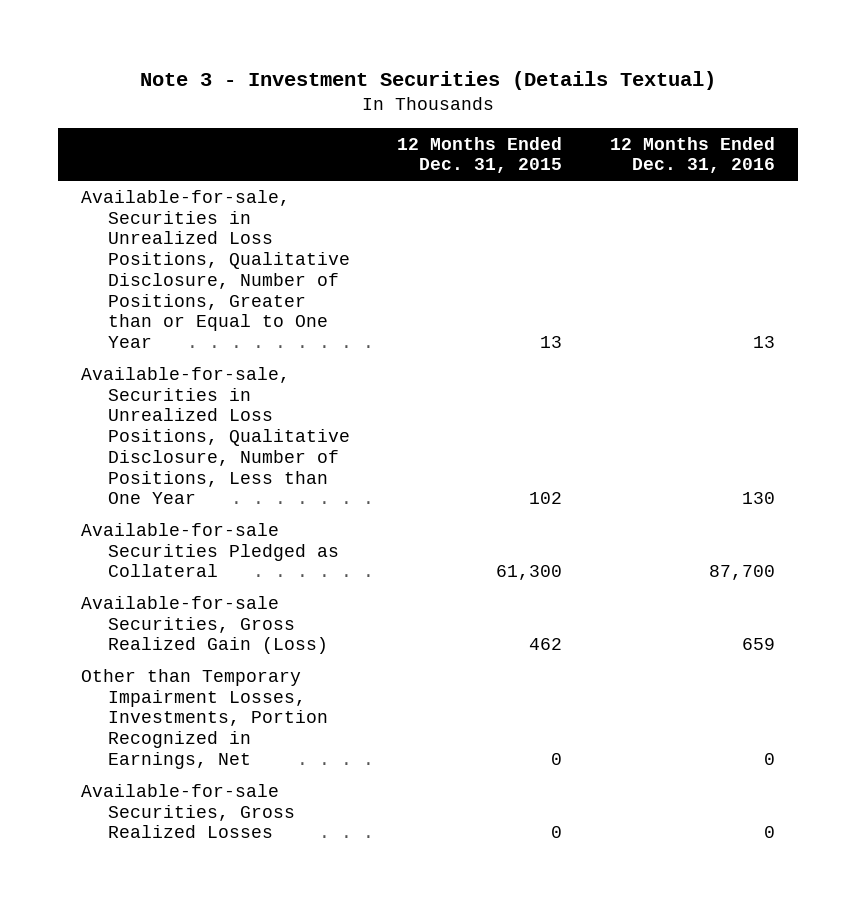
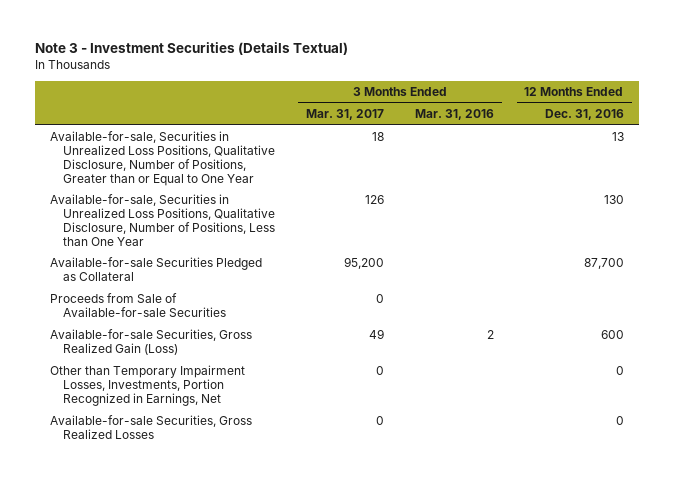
- | 12 Months Ended Dec. 31, 2015 | 12 Months Ended Dec. 31, 2016
+ | 3 Months Ended Mar. 31, 2017 | 3 Months Ended Mar. 31, 2016 | 12 Months Ended Dec. 31, 2016
- Available-for-sale Securities, Gross Realized Gain (Loss) | 462 | 659
+ Proceeds from Sale of Available-for-sale Securities | 0 | |
+ Available-for-sale Securities, Gross Realized Gain (Loss) | 49 | 2 | 600

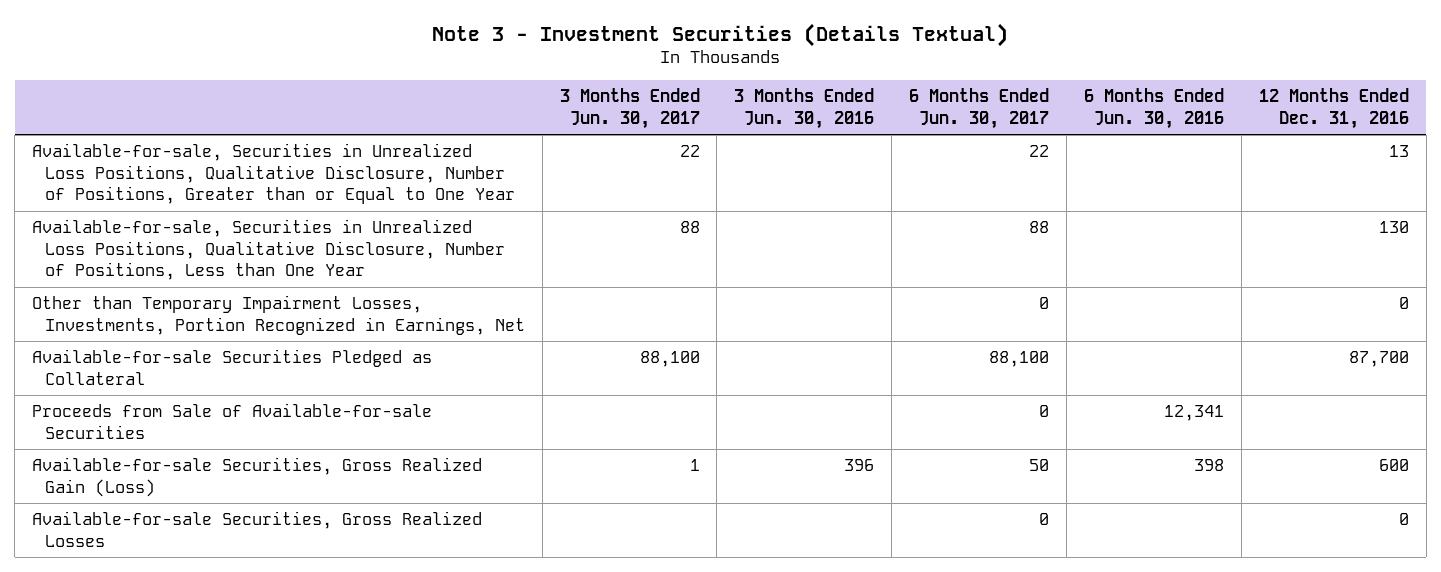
- | 3 Months Ended Mar. 31, 2017 | 3 Months Ended Mar. 31, 2016 | 12 Months Ended Dec. 31, 2016
+ | 3 Months Ended Jun. 30, 2017 | 3 Months Ended Jun. 30, 2016 | 6 Months Ended Jun. 30, 2017 | 6 Months Ended Jun. 30, 2016 | 12 Months Ended Dec. 31, 2016
moved up: Other than Temporary Impairment Losses, Investments, Portion Recognized in Earnings, Net | | | 0 | | 0

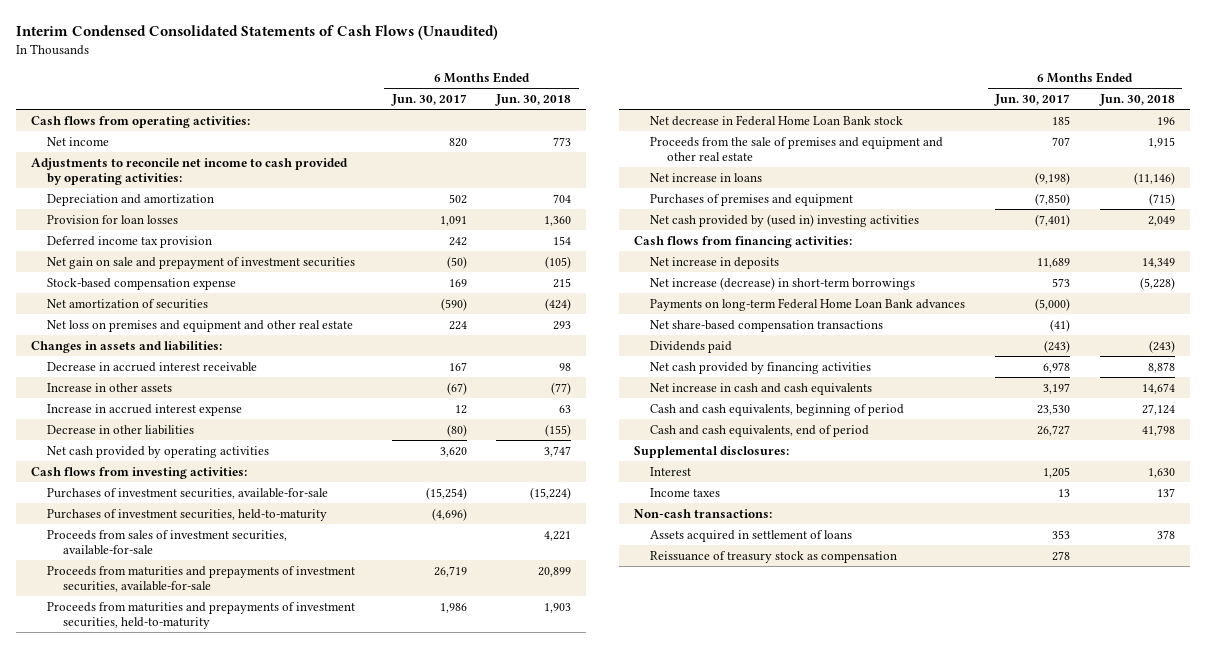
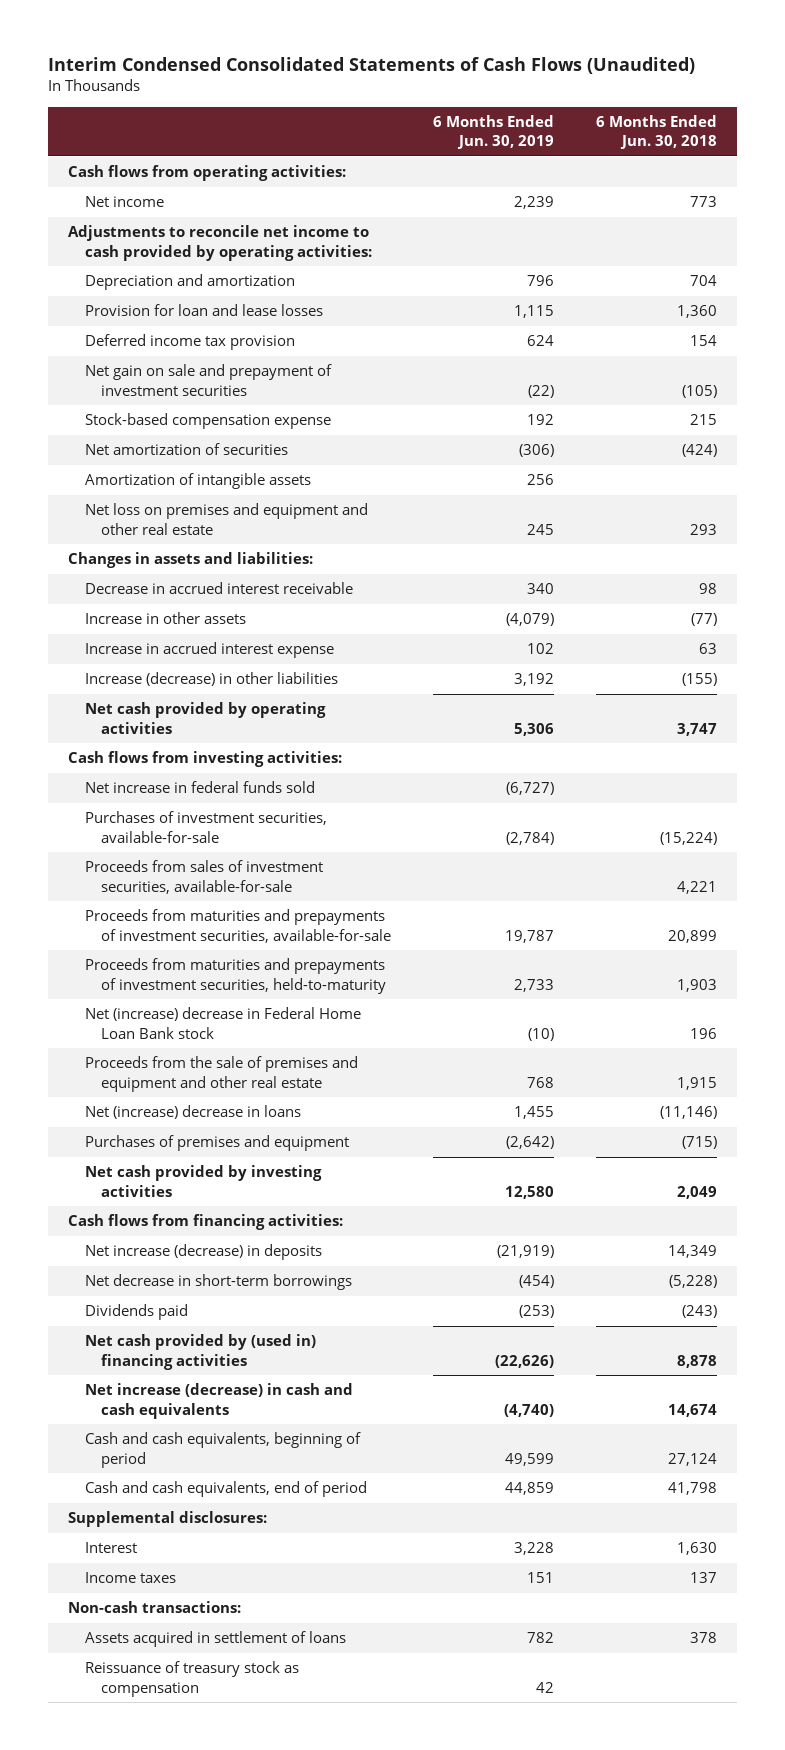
- | 6 Months Ended Jun. 30, 2017 | 6 Months Ended Jun. 30, 2018
+ | 6 Months Ended Jun. 30, 2019 | 6 Months Ended Jun. 30, 2018
- Provision for loan losses | 1,091 | 1,360
+ Provision for loan and lease losses | 1,115 | 1,360
+ Amortization of intangible assets | 256 |
- Decrease in other liabilities | (80) | (155)
+ Increase (decrease) in other liabilities | 3,192 | (155)
+ Net increase in federal funds sold | (6,727) |
- Purchases of investment securities, held-to-maturity | (4,696) |
- Net decrease in Federal Home Loan Bank stock | 185 | 196
+ Net (increase) decrease in Federal Home Loan Bank stock | (10) | 196
- Net increase in loans | (9,198) | (11,146)
+ Net (increase) decrease in loans | 1,455 | (11,146)
- Net cash provided by (used in) investing activities | (7,401) | 2,049
+ Net cash provided by investing activities | 12,580 | 2,049
- Net increase in deposits | 11,689 | 14,349
- Net increase (decrease) in short-term borrowings | 573 | (5,228)
- Payments on long-term Federal Home Loan Bank advances | (5,000) |
- Net share-based compensation transactions | (41) |
+ Net increase (decrease) in deposits | (21,919) | 14,349
+ Net decrease in short-term borrowings | (454) | (5,228)
- Net cash provided by financing activities | 6,978 | 8,878
- Net increase in cash and cash equivalents | 3,197 | 14,674
+ Net cash provided by (used in) financing activities | (22,626) | 8,878
+ Net increase (decrease) in cash and cash equivalents | (4,740) | 14,674

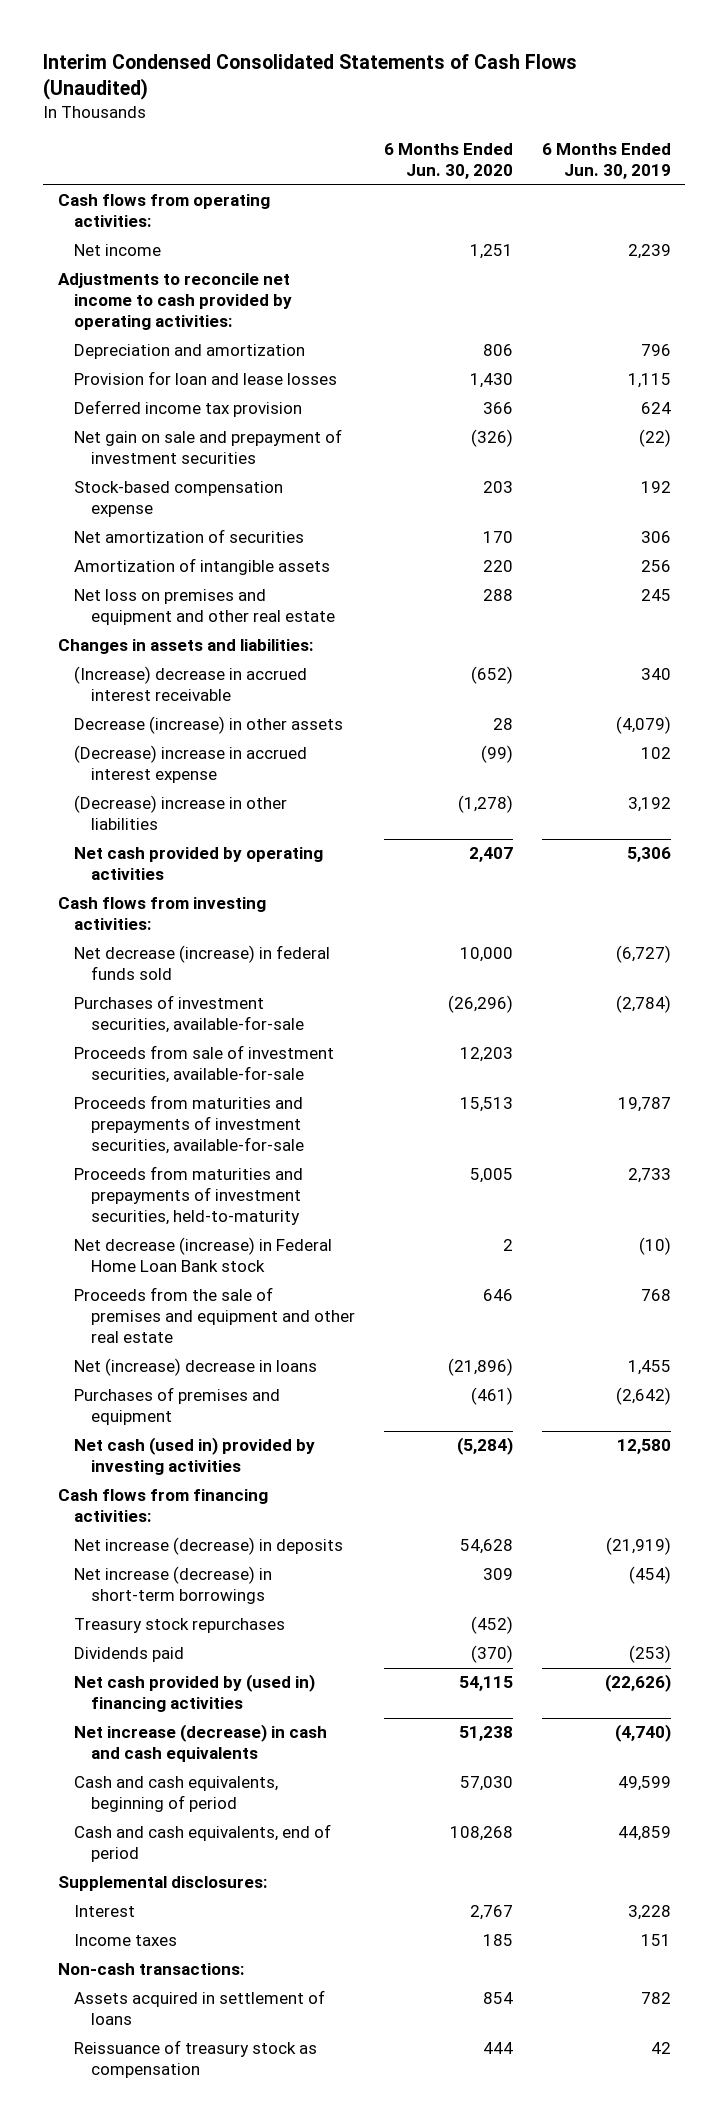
- | 6 Months Ended Jun. 30, 2019 | 6 Months Ended Jun. 30, 2018
+ | 6 Months Ended Jun. 30, 2020 | 6 Months Ended Jun. 30, 2019
- Net amortization of securities | (306) | (424)
+ Net amortization of securities | 170 | 306
- Decrease in accrued interest receivable | 340 | 98
- Increase in other assets | (4,079) | (77)
- Increase in accrued interest expense | 102 | 63
- Increase (decrease) in other liabilities | 3,192 | (155)
+ (Increase) decrease in accrued interest receivable | (652) | 340
+ Decrease (increase) in other assets | 28 | (4,079)
+ (Decrease) increase in accrued interest expense | (99) | 102
+ (Decrease) increase in other liabilities | (1,278) | 3,192
- Net increase in federal funds sold | (6,727) |
+ Net decrease (increase) in federal funds sold | 10,000 | (6,727)
- Proceeds from sales of investment securities, available-for-sale | | 4,221
+ Proceeds from sale of investment securities, available-for-sale | 12,203 |
- Net (increase) decrease in Federal Home Loan Bank stock | (10) | 196
+ Net decrease (increase) in Federal Home Loan Bank stock | 2 | (10)
- Net cash provided by investing activities | 12,580 | 2,049
+ Net cash (used in) provided by investing activities | (5,284) | 12,580
- Net decrease in short-term borrowings | (454) | (5,228)
+ Net increase (decrease) in short-term borrowings | 309 | (454)
+ Treasury stock repurchases | (452) |

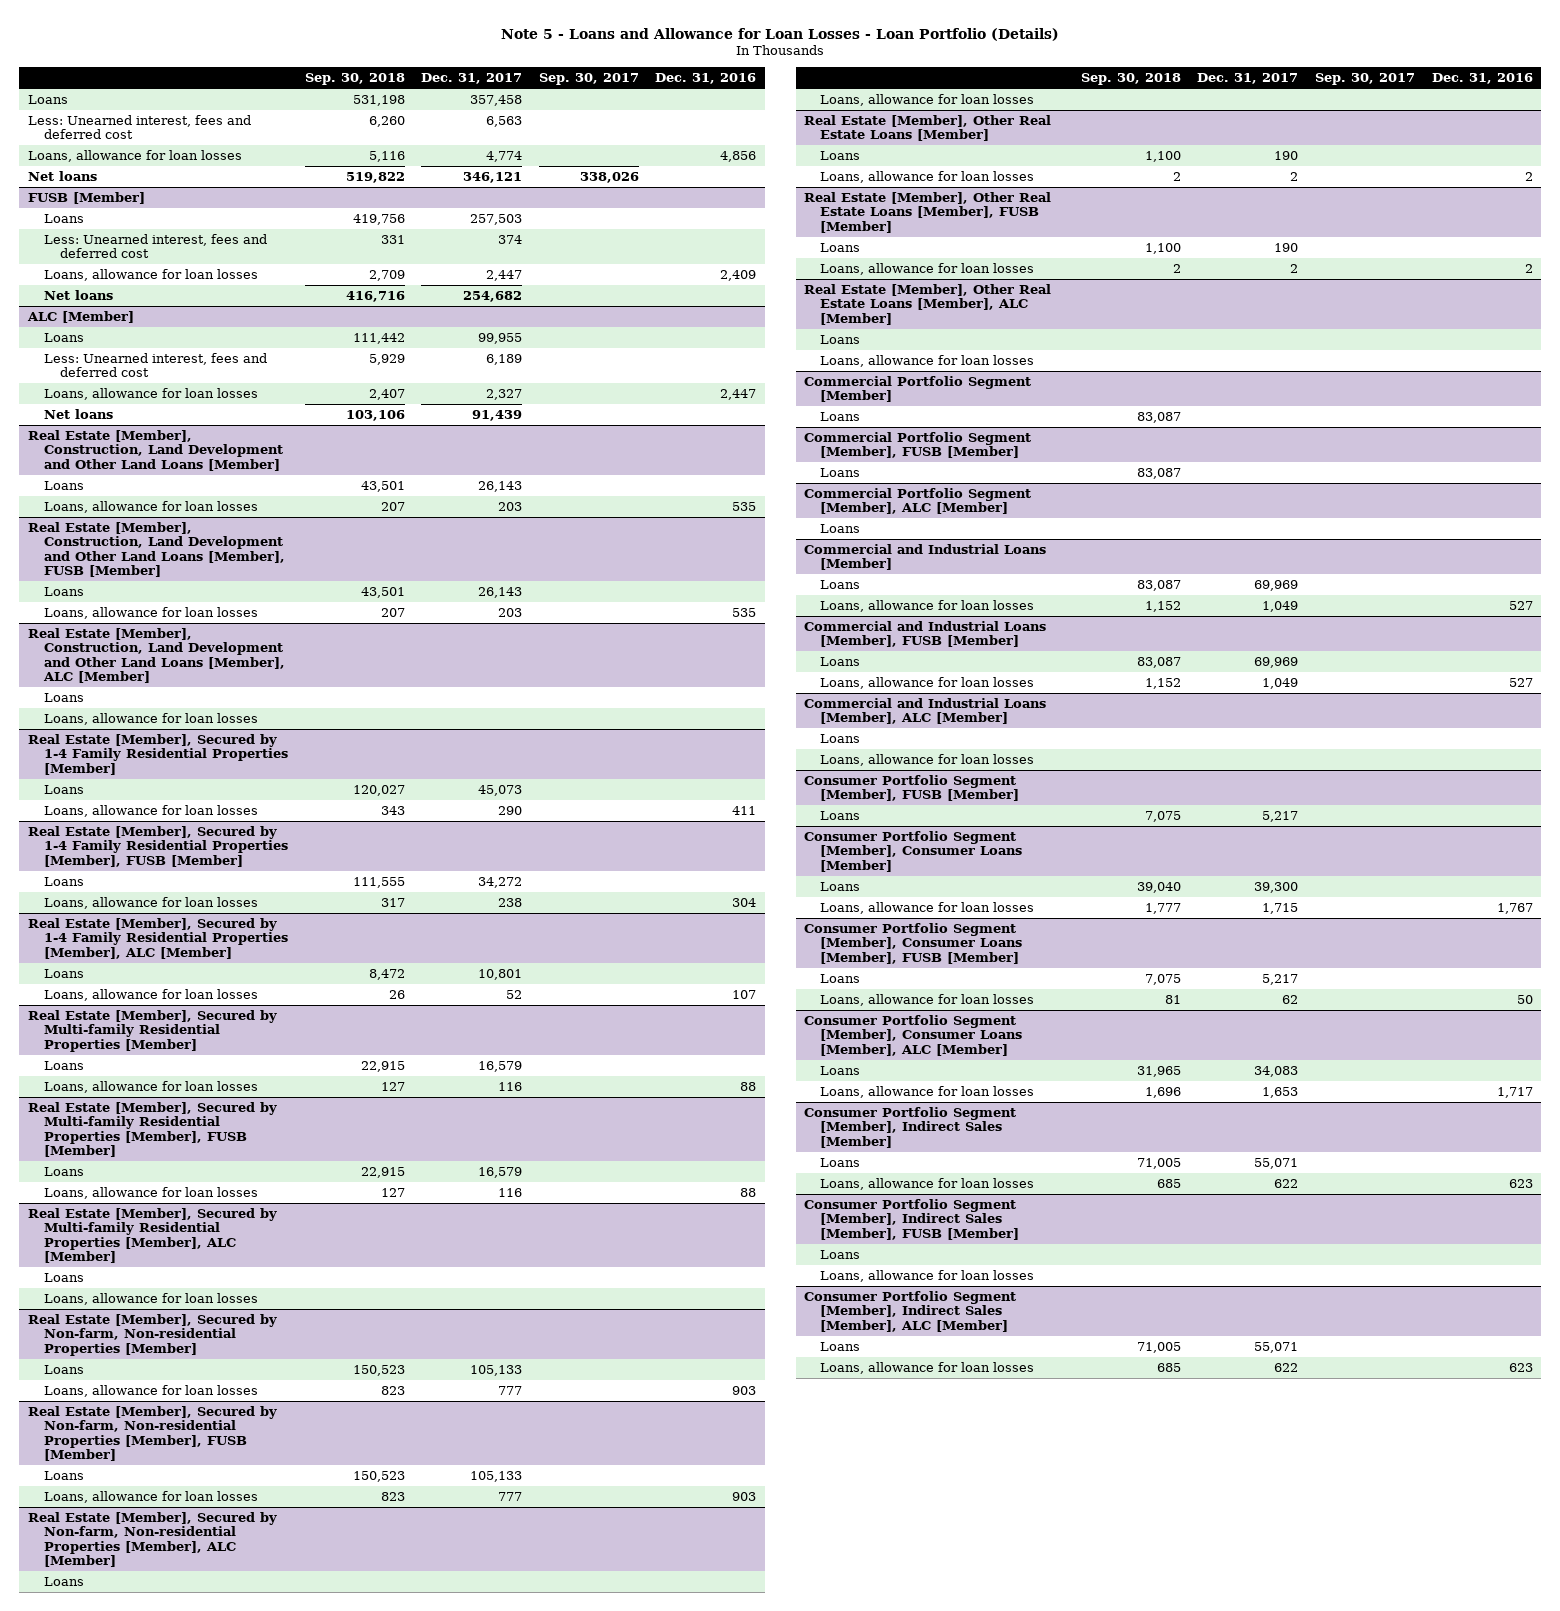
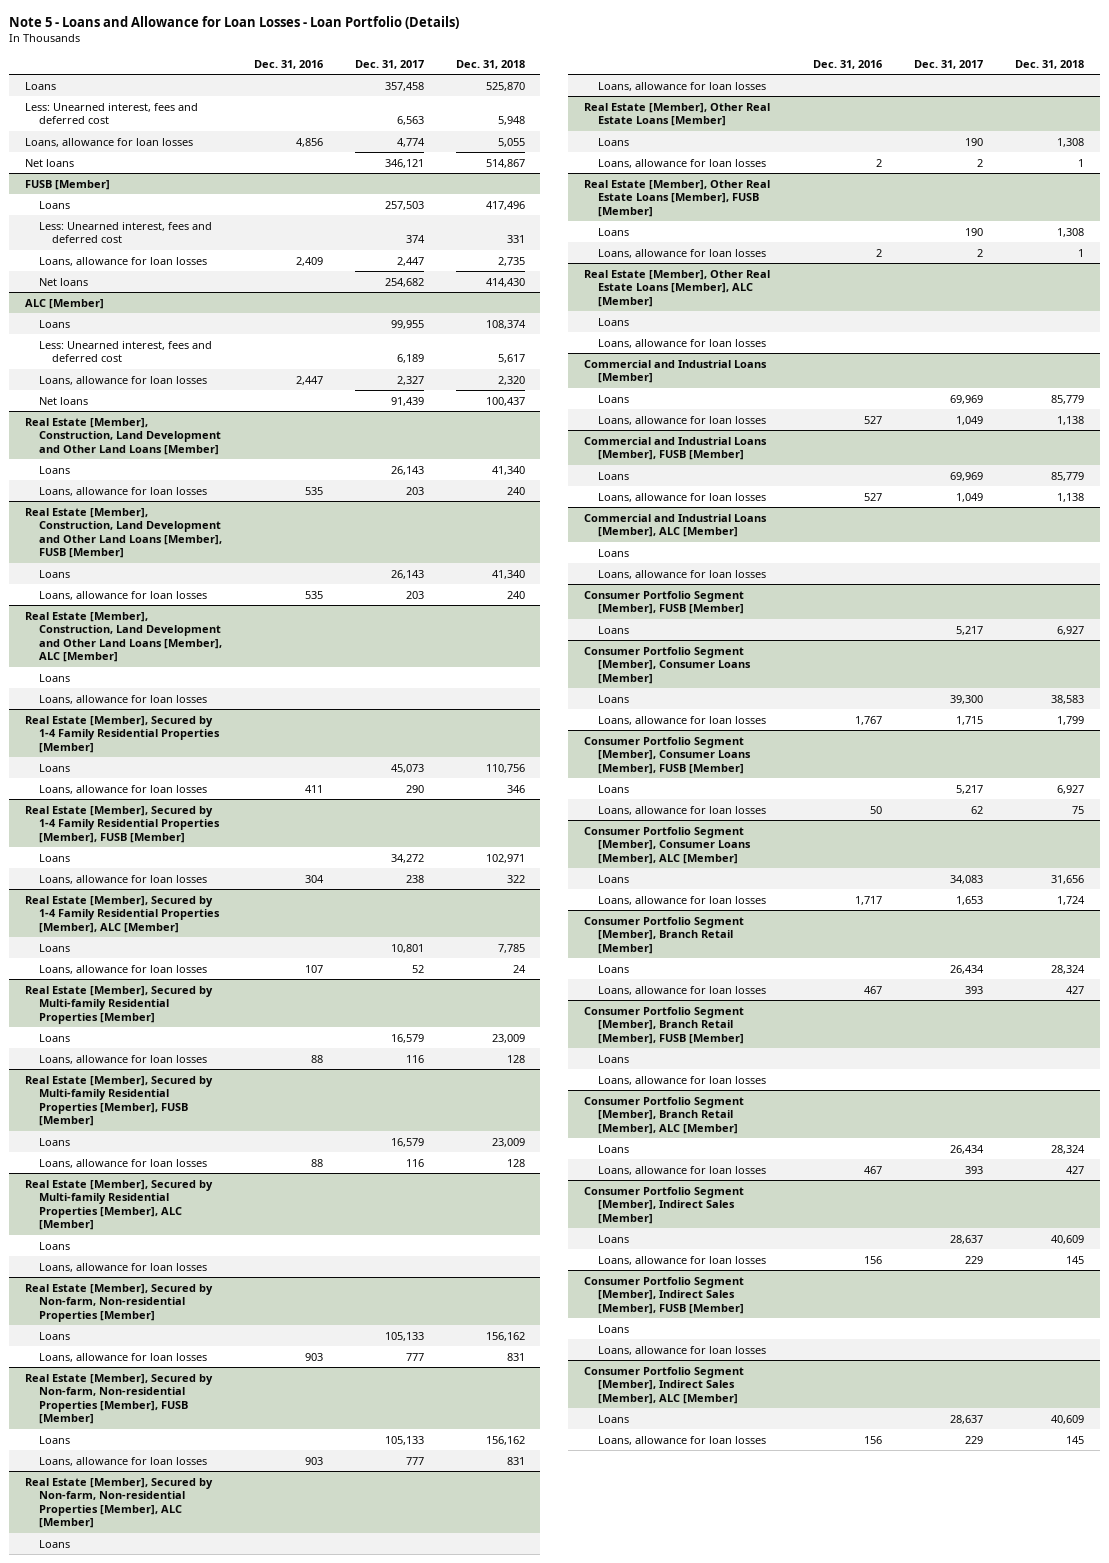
- | Sep. 30, 2018 | Dec. 31, 2017 | Sep. 30, 2017 | Dec. 31, 2016
+ | Dec. 31, 2016 | Dec. 31, 2017 | Dec. 31, 2018
- Commercial Portfolio Segment [Member]
- Loans | 83,087 | | |
- Commercial Portfolio Segment [Member], FUSB [Member]
- Loans | 83,087 | | |
- Commercial Portfolio Segment [Member], ALC [Member]
- Loans
+ Consumer Portfolio Segment [Member], Branch Retail [Member]
+ Loans | | 26,434 | 28,324
+ Loans, allowance for loan losses | 467 | 393 | 427
+ Consumer Portfolio Segment [Member], Branch Retail [Member], FUSB [Member]
+ Loans
+ Loans, allowance for loan losses
+ Consumer Portfolio Segment [Member], Branch Retail [Member], ALC [Member]
+ Loans | | 26,434 | 28,324
+ Loans, allowance for loan losses | 467 | 393 | 427
@ Consumer Portfolio Segment [Member], Indirect Sales [Member]
- Loans | 71,005 | 55,071 | |
- Loans, allowance for loan losses | 685 | 622 | | 623
+ Loans | | 28,637 | 40,609
+ Loans, allowance for loan losses | 156 | 229 | 145
@ Consumer Portfolio Segment [Member], Indirect Sales [Member], ALC [Member]
- Loans | 71,005 | 55,071 | |
- Loans, allowance for loan losses | 685 | 622 | | 623
+ Loans | | 28,637 | 40,609
+ Loans, allowance for loan losses | 156 | 229 | 145

